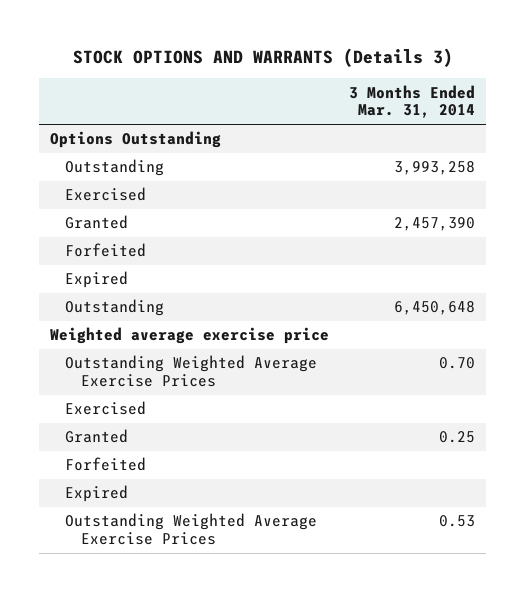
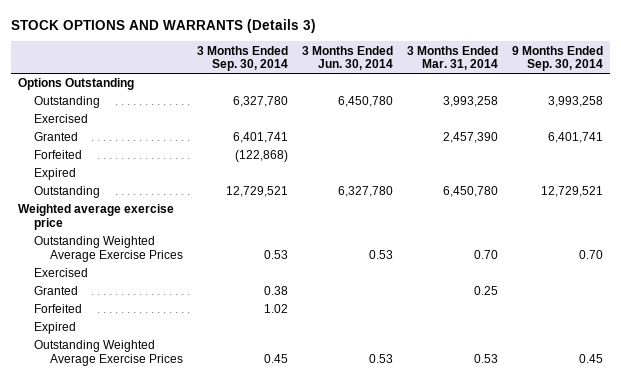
- | 3 Months Ended Mar. 31, 2014
+ | 3 Months Ended Sep. 30, 2014 | 3 Months Ended Jun. 30, 2014 | 3 Months Ended Mar. 31, 2014 | 9 Months Ended Sep. 30, 2014
- Outstanding | 6,450,648
+ Outstanding | 12,729,521 | 6,327,780 | 6,450,780 | 12,729,521

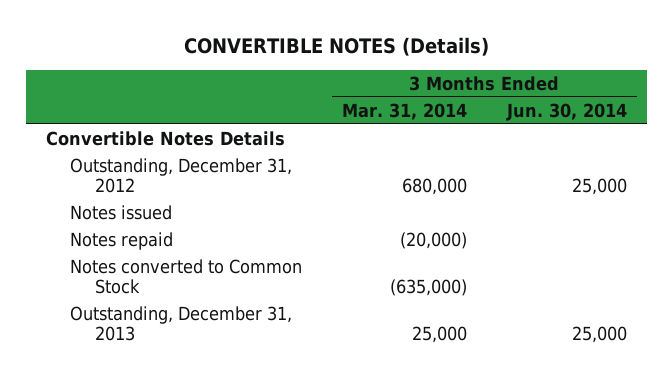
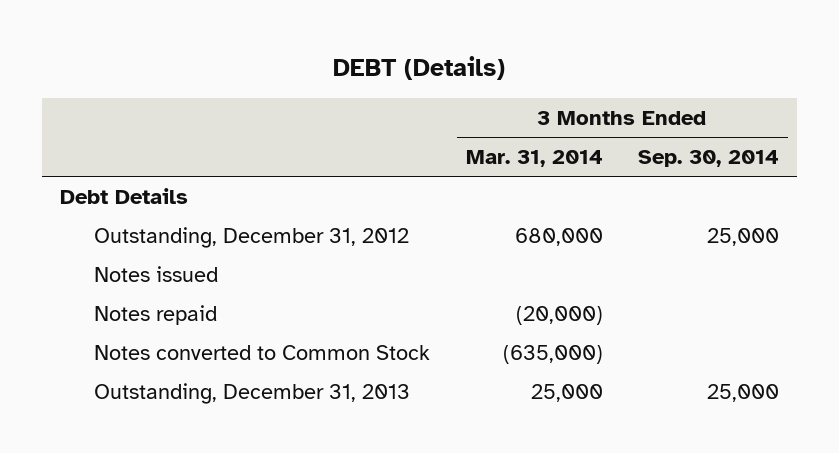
- CONVERTIBLE NOTES (Details)
+ DEBT (Details)
- | 3 Months Ended Mar. 31, 2014 | 3 Months Ended Jun. 30, 2014
+ | 3 Months Ended Mar. 31, 2014 | 3 Months Ended Sep. 30, 2014
- Convertible Notes Details
+ Debt Details

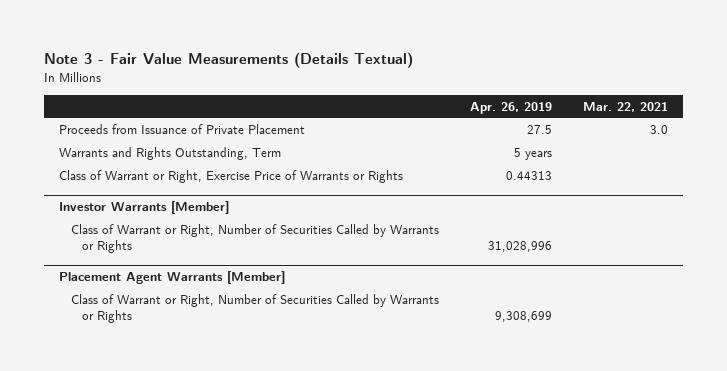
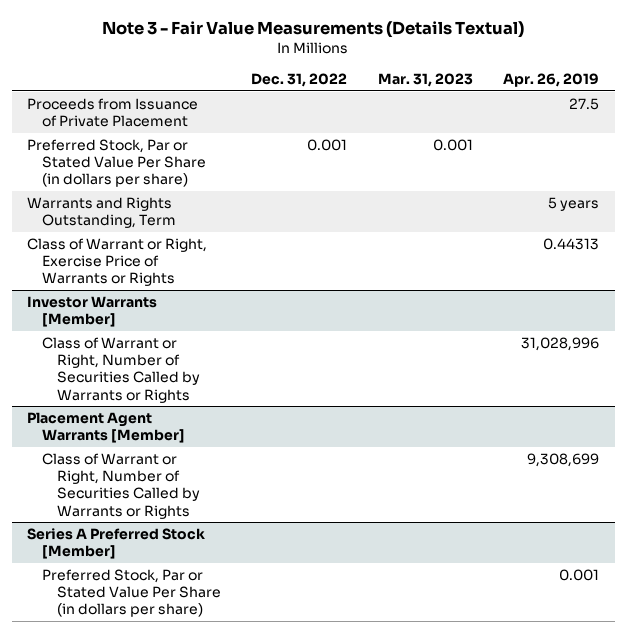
- | Apr. 26, 2019 | Mar. 22, 2021
+ | Dec. 31, 2022 | Mar. 31, 2023 | Apr. 26, 2019
+ Preferred Stock, Par or Stated Value Per Share (in dollars per share) | 0.001 | 0.001 |
+ Series A Preferred Stock [Member]
+ Preferred Stock, Par or Stated Value Per Share (in dollars per share) | | | 0.001

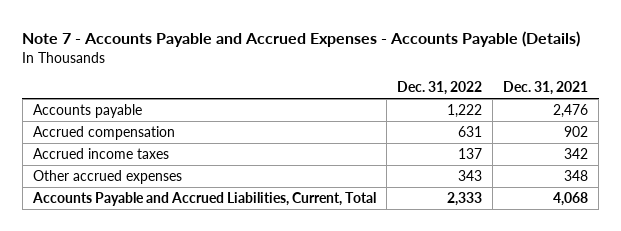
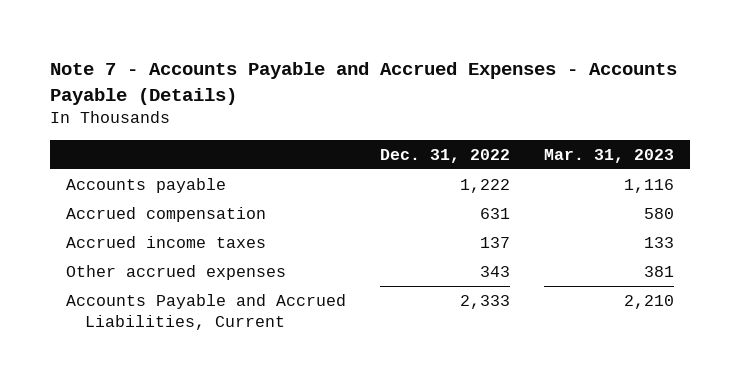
- | Dec. 31, 2022 | Dec. 31, 2021
+ | Dec. 31, 2022 | Mar. 31, 2023
- Accounts Payable and Accrued Liabilities, Current, Total | 2,333 | 4,068
+ Accounts Payable and Accrued Liabilities, Current | 2,333 | 2,210

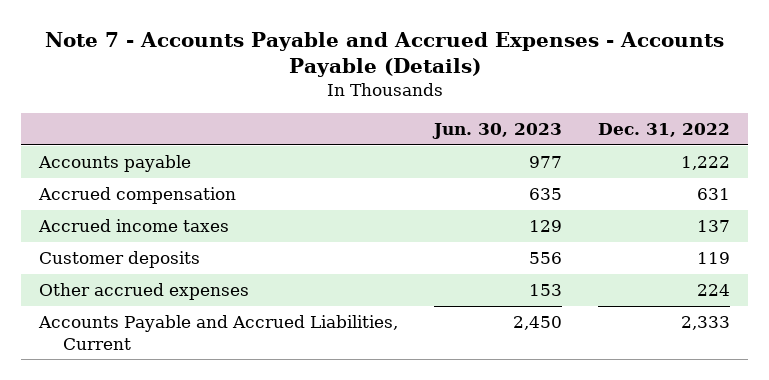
- | Dec. 31, 2022 | Mar. 31, 2023
+ | Jun. 30, 2023 | Dec. 31, 2022
- Other accrued expenses | 343 | 381
+ Customer deposits | 556 | 119
+ Other accrued expenses | 153 | 224

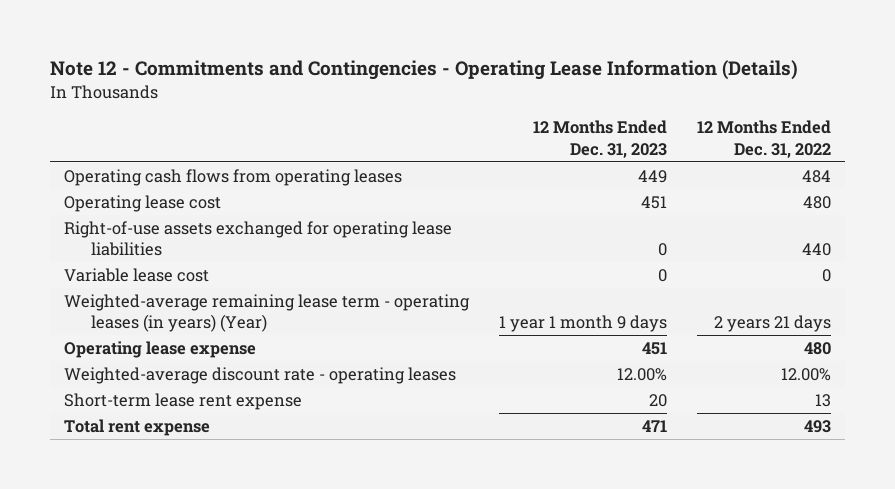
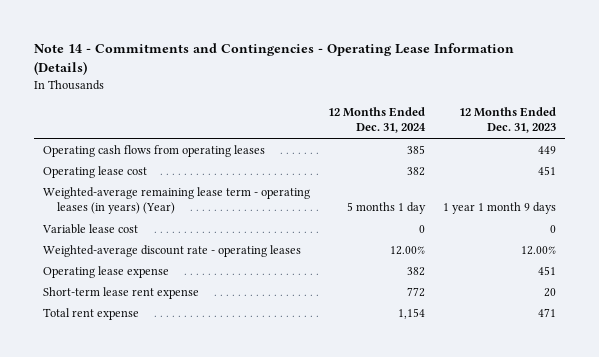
- Note 12 - Commitments and Contingencies - Operating Lease Information (Details)
+ Note 14 - Commitments and Contingencies - Operating Lease Information (Details)
- | 12 Months Ended Dec. 31, 2023 | 12 Months Ended Dec. 31, 2022
+ | 12 Months Ended Dec. 31, 2024 | 12 Months Ended Dec. 31, 2023
- Right-of-use assets exchanged for operating lease liabilities | 0 | 440
moved down: Variable lease cost | 0 | 0
moved down: Operating lease expense | 382 | 451

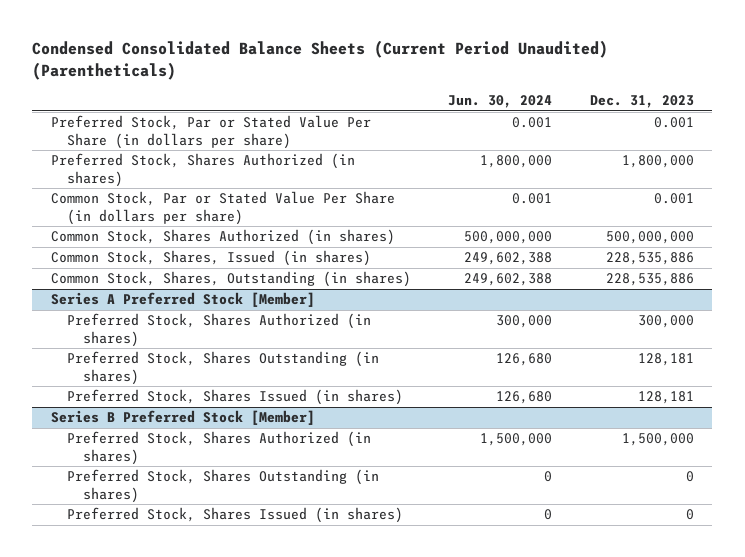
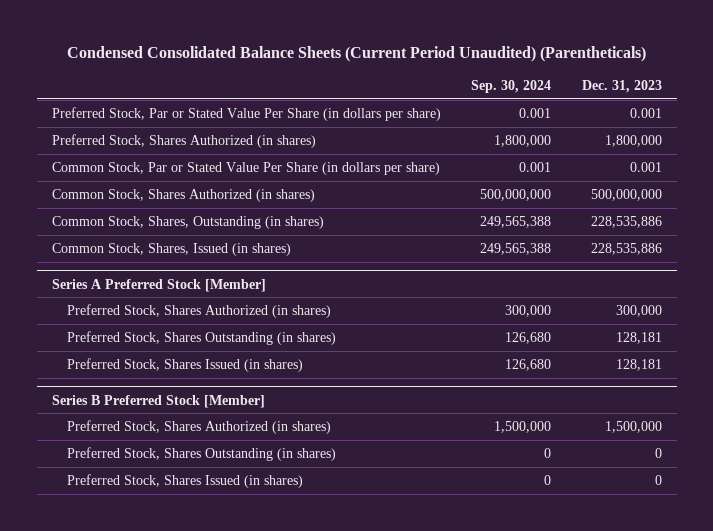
- | Jun. 30, 2024 | Dec. 31, 2023
+ | Sep. 30, 2024 | Dec. 31, 2023
moved down: Common Stock, Shares, Issued (in shares) | 249,565,388 | 228,535,886

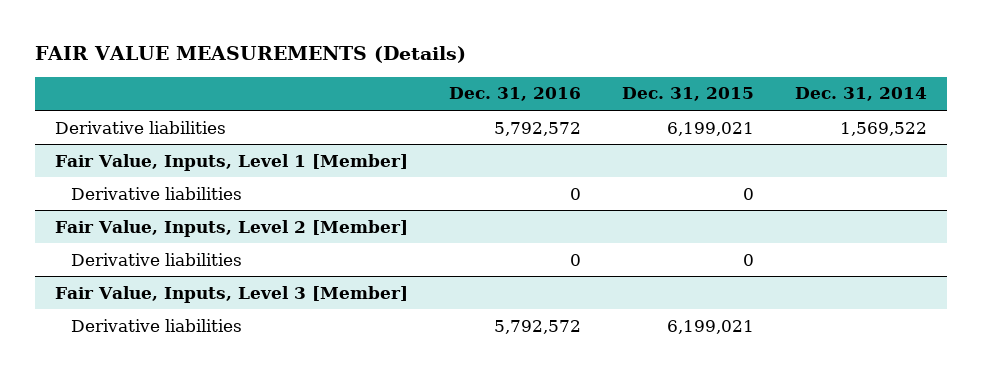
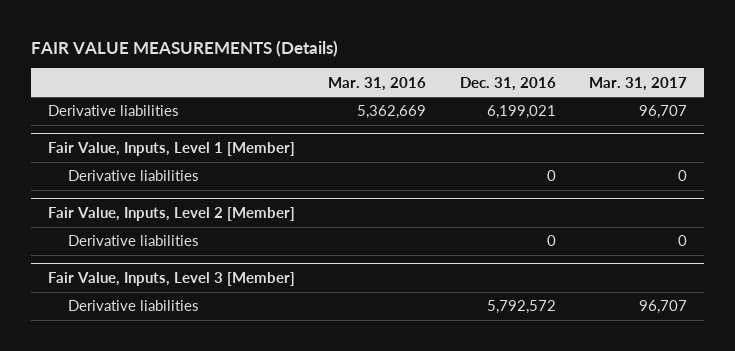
- | Dec. 31, 2016 | Dec. 31, 2015 | Dec. 31, 2014
+ | Mar. 31, 2016 | Dec. 31, 2016 | Mar. 31, 2017
- Derivative liabilities | 5,792,572 | 6,199,021 | 1,569,522
+ Derivative liabilities | 5,362,669 | 6,199,021 | 96,707

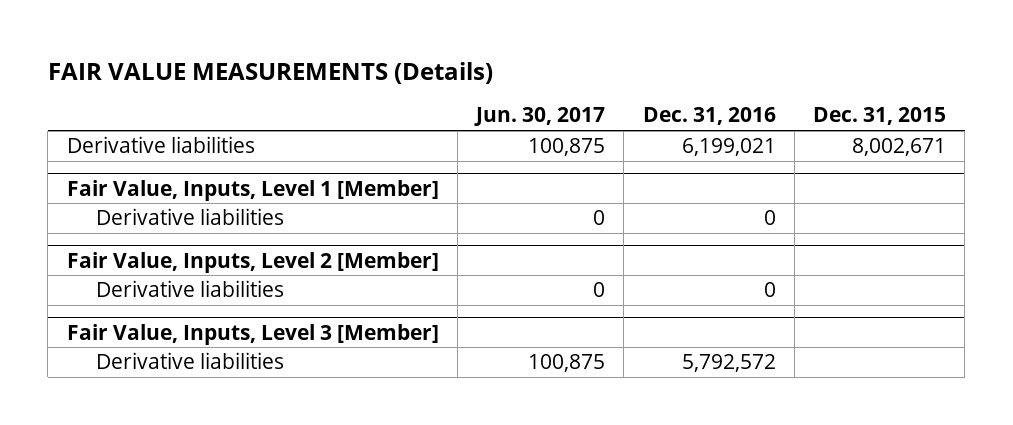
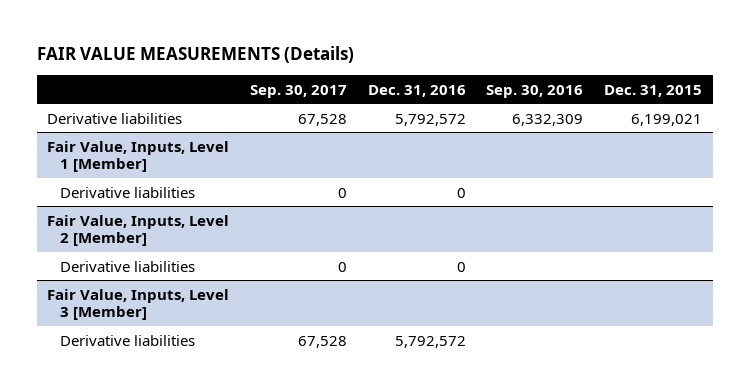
- | Jun. 30, 2017 | Dec. 31, 2016 | Dec. 31, 2015
+ | Sep. 30, 2017 | Dec. 31, 2016 | Sep. 30, 2016 | Dec. 31, 2015
- Derivative liabilities | 100,875 | 6,199,021 | 8,002,671
+ Derivative liabilities | 67,528 | 5,792,572 | 6,332,309 | 6,199,021

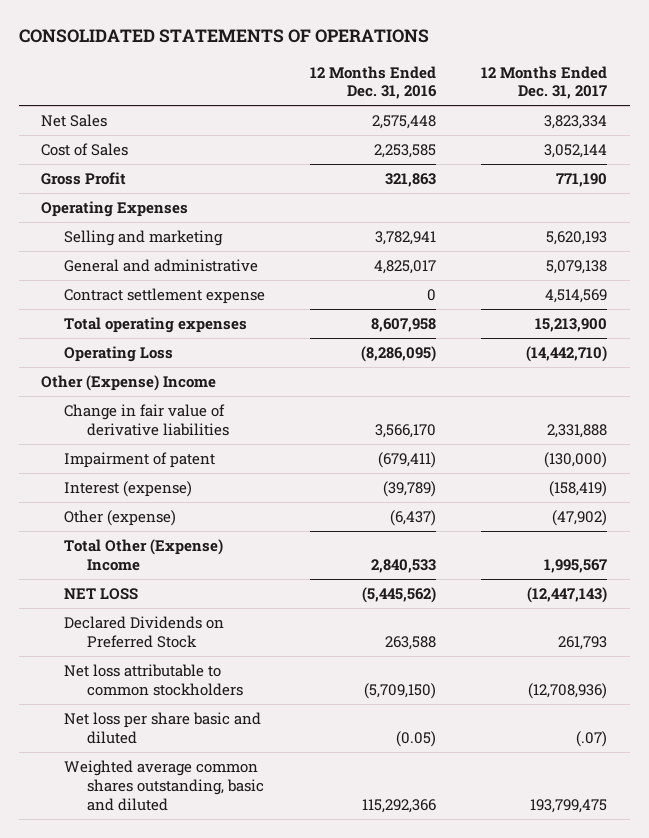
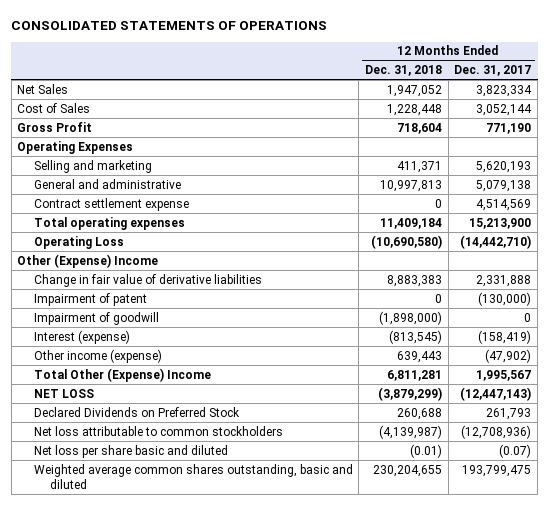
- | 12 Months Ended Dec. 31, 2016 | 12 Months Ended Dec. 31, 2017
+ | 12 Months Ended Dec. 31, 2018 | 12 Months Ended Dec. 31, 2017
+ Impairment of goodwill | (1,898,000) | 0
- Other (expense) | (6,437) | (47,902)
+ Other income (expense) | 639,443 | (47,902)
- Net loss per share basic and diluted | (0.05) | (.07)
+ Net loss per share basic and diluted | (0.01) | (0.07)

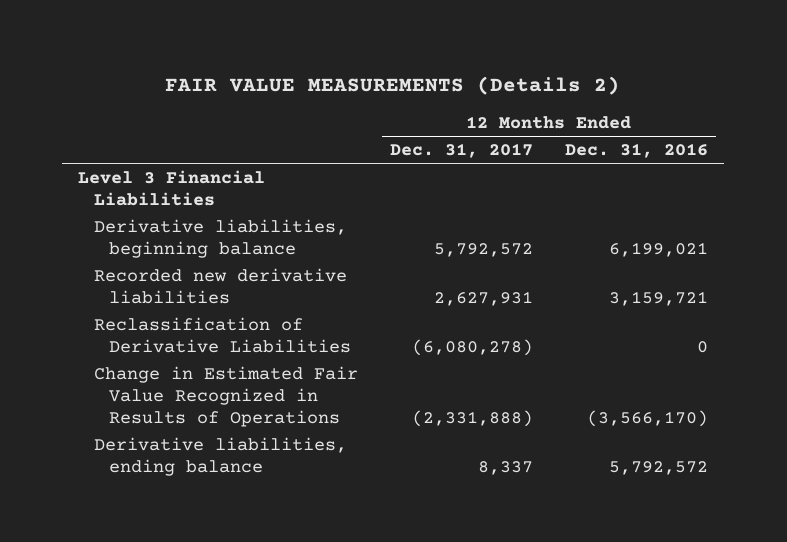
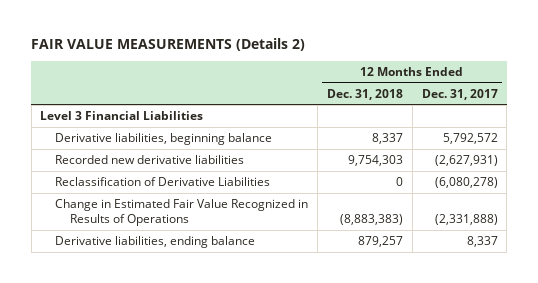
- | 12 Months Ended Dec. 31, 2017 | 12 Months Ended Dec. 31, 2016
+ | 12 Months Ended Dec. 31, 2018 | 12 Months Ended Dec. 31, 2017
- Recorded new derivative liabilities | 2,627,931 | 3,159,721
+ Recorded new derivative liabilities | 9,754,303 | (2,627,931)

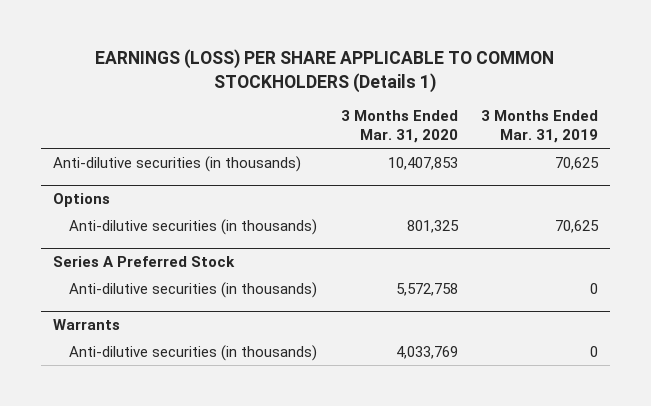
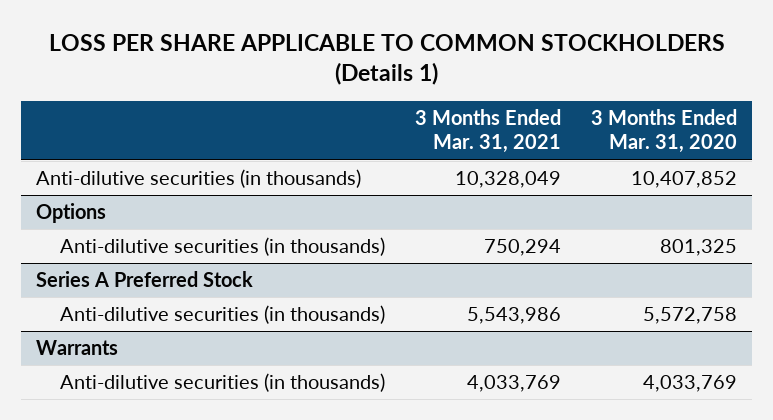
- EARNINGS (LOSS) PER SHARE APPLICABLE TO COMMON STOCKHOLDERS (Details 1)
+ LOSS PER SHARE APPLICABLE TO COMMON STOCKHOLDERS (Details 1)
- | 3 Months Ended Mar. 31, 2020 | 3 Months Ended Mar. 31, 2019
+ | 3 Months Ended Mar. 31, 2021 | 3 Months Ended Mar. 31, 2020
- Anti-dilutive securities (in thousands) | 10,407,853 | 70,625
+ Anti-dilutive securities (in thousands) | 10,328,049 | 10,407,852

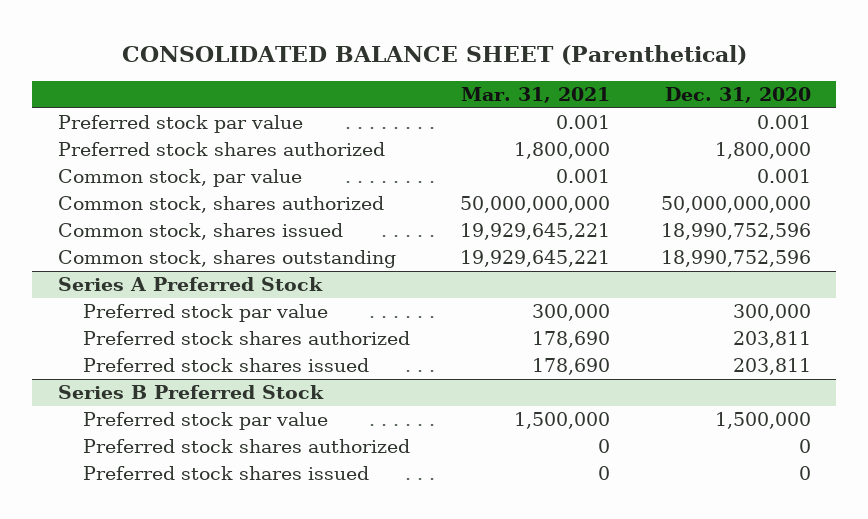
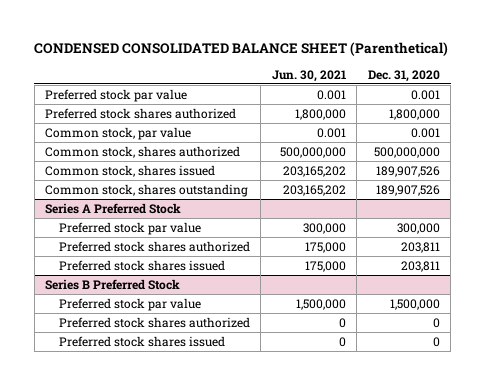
- CONSOLIDATED BALANCE SHEET (Parenthetical)
+ CONDENSED CONSOLIDATED BALANCE SHEET (Parenthetical)
- | Mar. 31, 2021 | Dec. 31, 2020
+ | Jun. 30, 2021 | Dec. 31, 2020
- Common stock, shares authorized | 50,000,000,000 | 50,000,000,000
- Common stock, shares issued | 19,929,645,221 | 18,990,752,596
- Common stock, shares outstanding | 19,929,645,221 | 18,990,752,596
+ Common stock, shares authorized | 500,000,000 | 500,000,000
+ Common stock, shares issued | 203,165,202 | 189,907,526
+ Common stock, shares outstanding | 203,165,202 | 189,907,526

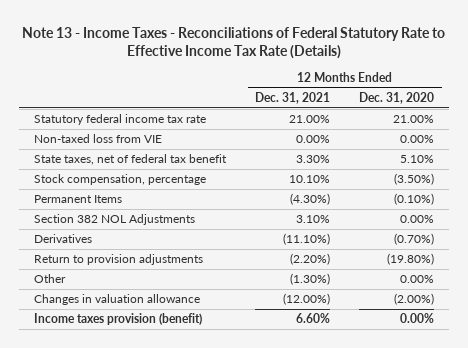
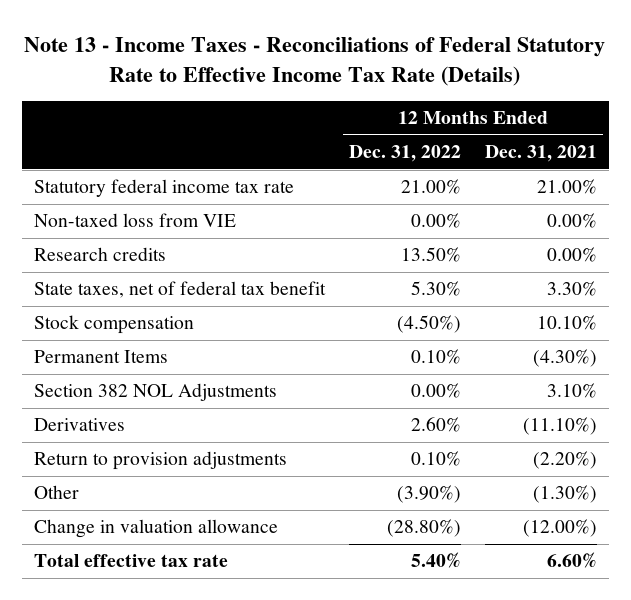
- | 12 Months Ended Dec. 31, 2021 | 12 Months Ended Dec. 31, 2020
+ | 12 Months Ended Dec. 31, 2022 | 12 Months Ended Dec. 31, 2021
+ Research credits | 13.50% | 0.00%
- Stock compensation, percentage | 10.10% | (3.50%)
+ Stock compensation | (4.50%) | 10.10%
- Changes in valuation allowance | (12.00%) | (2.00%)
- Income taxes provision (benefit) | 6.60% | 0.00%
+ Change in valuation allowance | (28.80%) | (12.00%)
+ Total effective tax rate | 5.40% | 6.60%

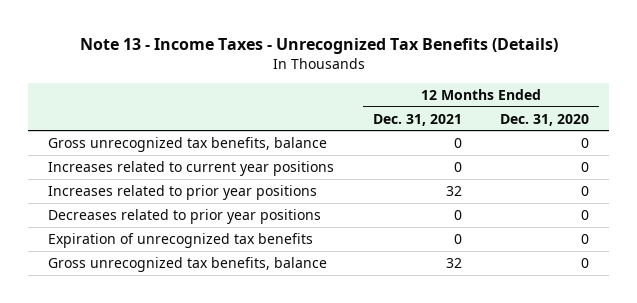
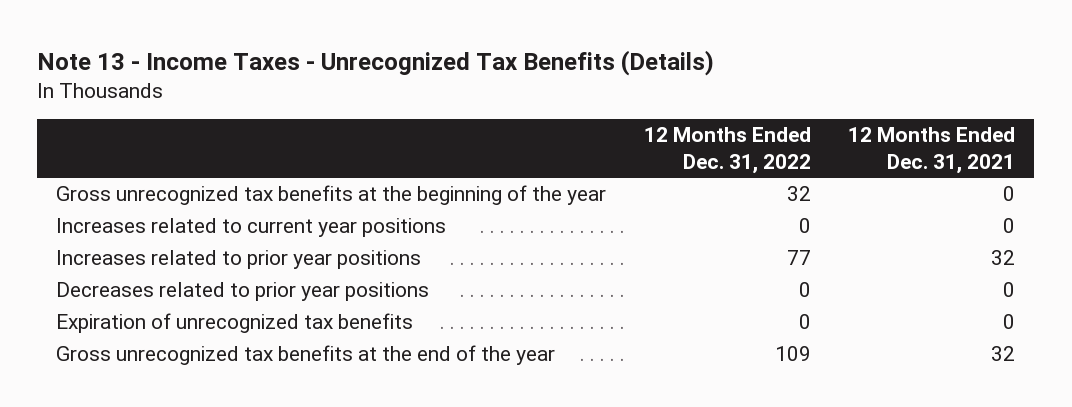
- | 12 Months Ended Dec. 31, 2021 | 12 Months Ended Dec. 31, 2020
+ | 12 Months Ended Dec. 31, 2022 | 12 Months Ended Dec. 31, 2021
- Gross unrecognized tax benefits, balance | 0 | 0
+ Gross unrecognized tax benefits at the beginning of the year | 32 | 0
- Gross unrecognized tax benefits, balance | 32 | 0
+ Gross unrecognized tax benefits at the end of the year | 109 | 32

